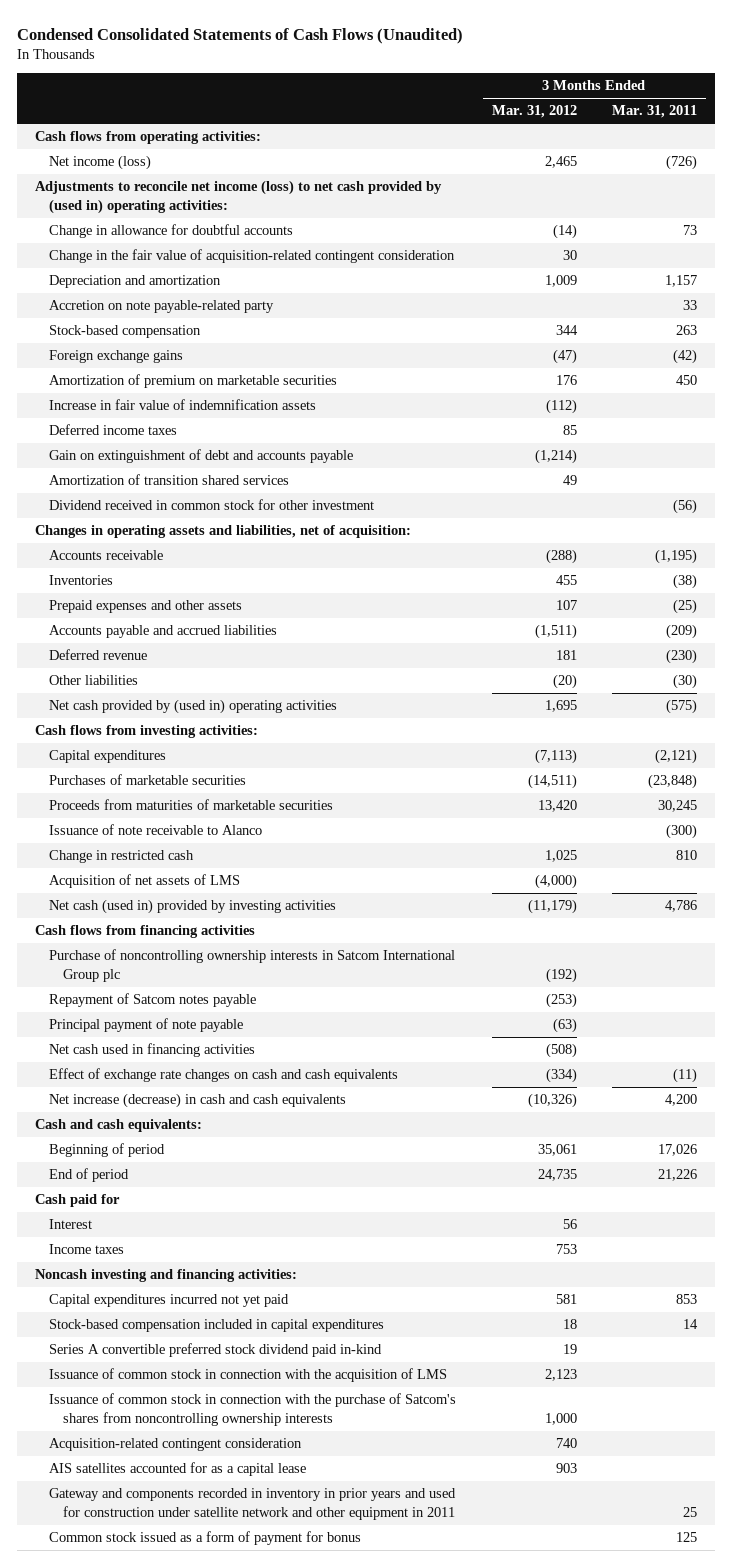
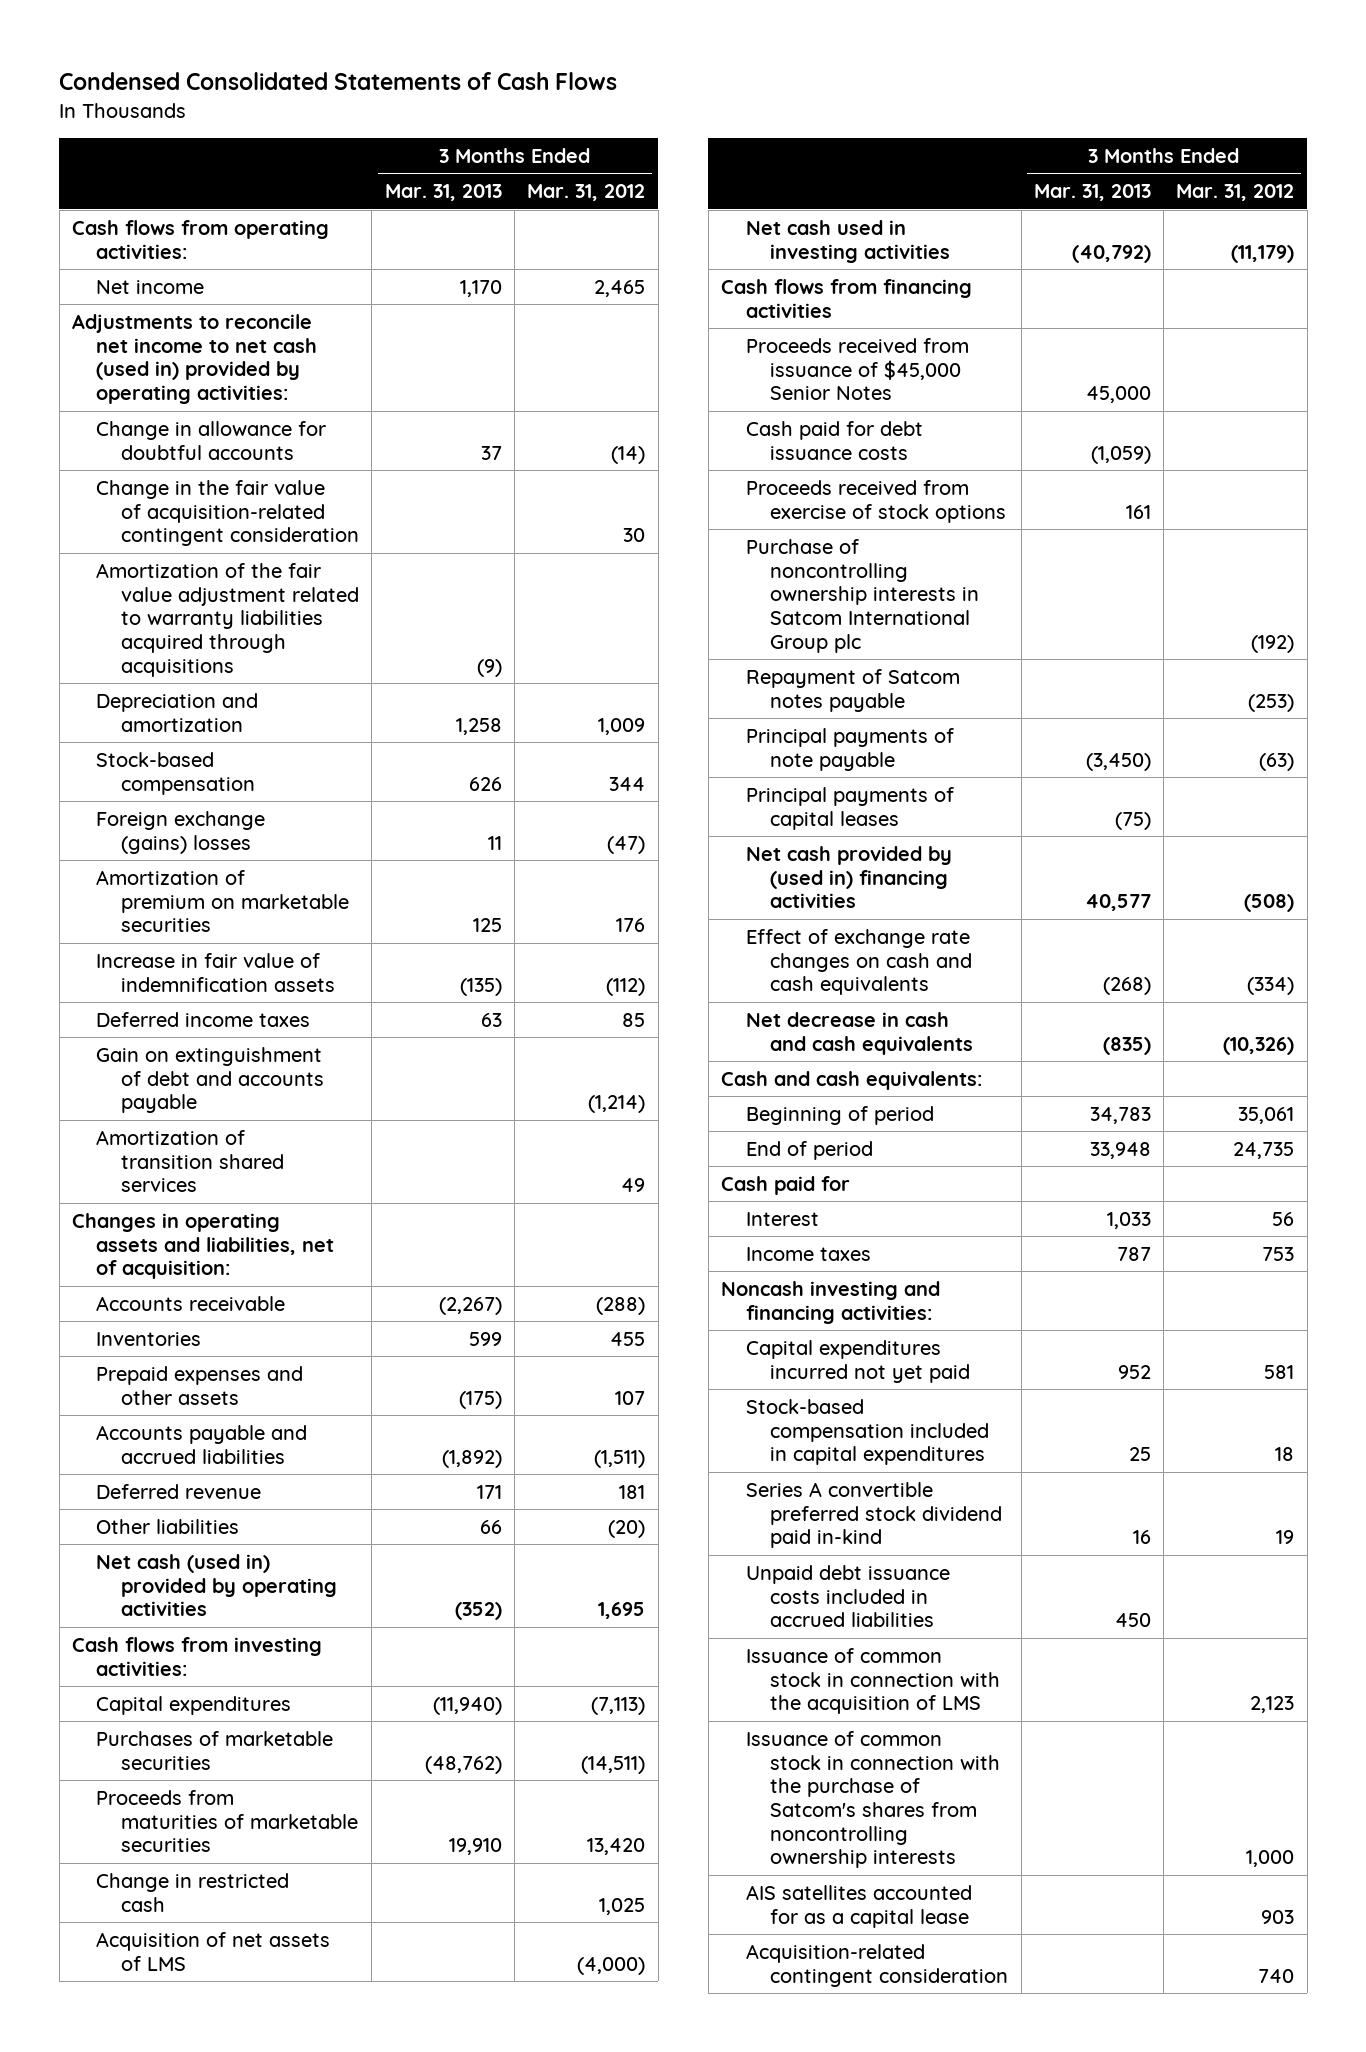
- Condensed Consolidated Statements of Cash Flows (Unaudited)
+ Condensed Consolidated Statements of Cash Flows
- | 3 Months Ended Mar. 31, 2012 | 3 Months Ended Mar. 31, 2011
+ | 3 Months Ended Mar. 31, 2013 | 3 Months Ended Mar. 31, 2012
- Net income (loss) | 2,465 | (726)
- Adjustments to reconcile net income (loss) to net cash provided by (used in) operating activities:
+ Net income | 1,170 | 2,465
+ Adjustments to reconcile net income to net cash (used in) provided by operating activities:
+ Amortization of the fair value adjustment related to warranty liabilities acquired through acquisitions | (9) |
- Accretion on note payable-related party | | 33
- Foreign exchange gains | (47) | (42)
+ Foreign exchange (gains) losses | 11 | (47)
- Dividend received in common stock for other investment | | (56)
- Net cash provided by (used in) operating activities | 1,695 | (575)
+ Net cash (used in) provided by operating activities | (352) | 1,695
- Issuance of note receivable to Alanco | | (300)
- Net cash (used in) provided by investing activities | (11,179) | 4,786
+ Net cash used in investing activities | (40,792) | (11,179)
+ Proceeds received from issuance of $45,000 Senior Notes | 45,000 |
+ Cash paid for debt issuance costs | (1,059) |
+ Proceeds received from exercise of stock options | 161 |
- Principal payment of note payable | (63) |
- Net cash used in financing activities | (508) |
+ Principal payments of note payable | (3,450) | (63)
+ Principal payments of capital leases | (75) |
+ Net cash provided by (used in) financing activities | 40,577 | (508)
- Net increase (decrease) in cash and cash equivalents | (10,326) | 4,200
+ Net decrease in cash and cash equivalents | (835) | (10,326)
+ Unpaid debt issuance costs included in accrued liabilities | 450 |
- Gateway and components recorded in inventory in prior years and used for construction under satellite network and other equipment in 2011 | | 25
- Common stock issued as a form of payment for bonus | | 125
moved down: Acquisition-related contingent consideration | | 740

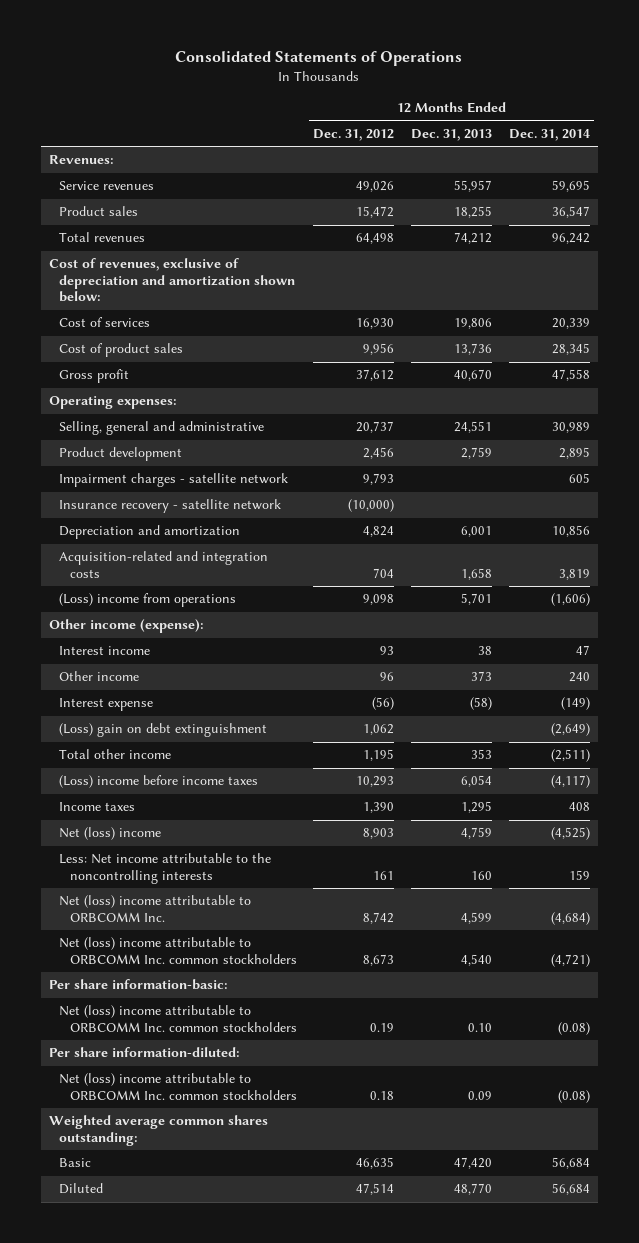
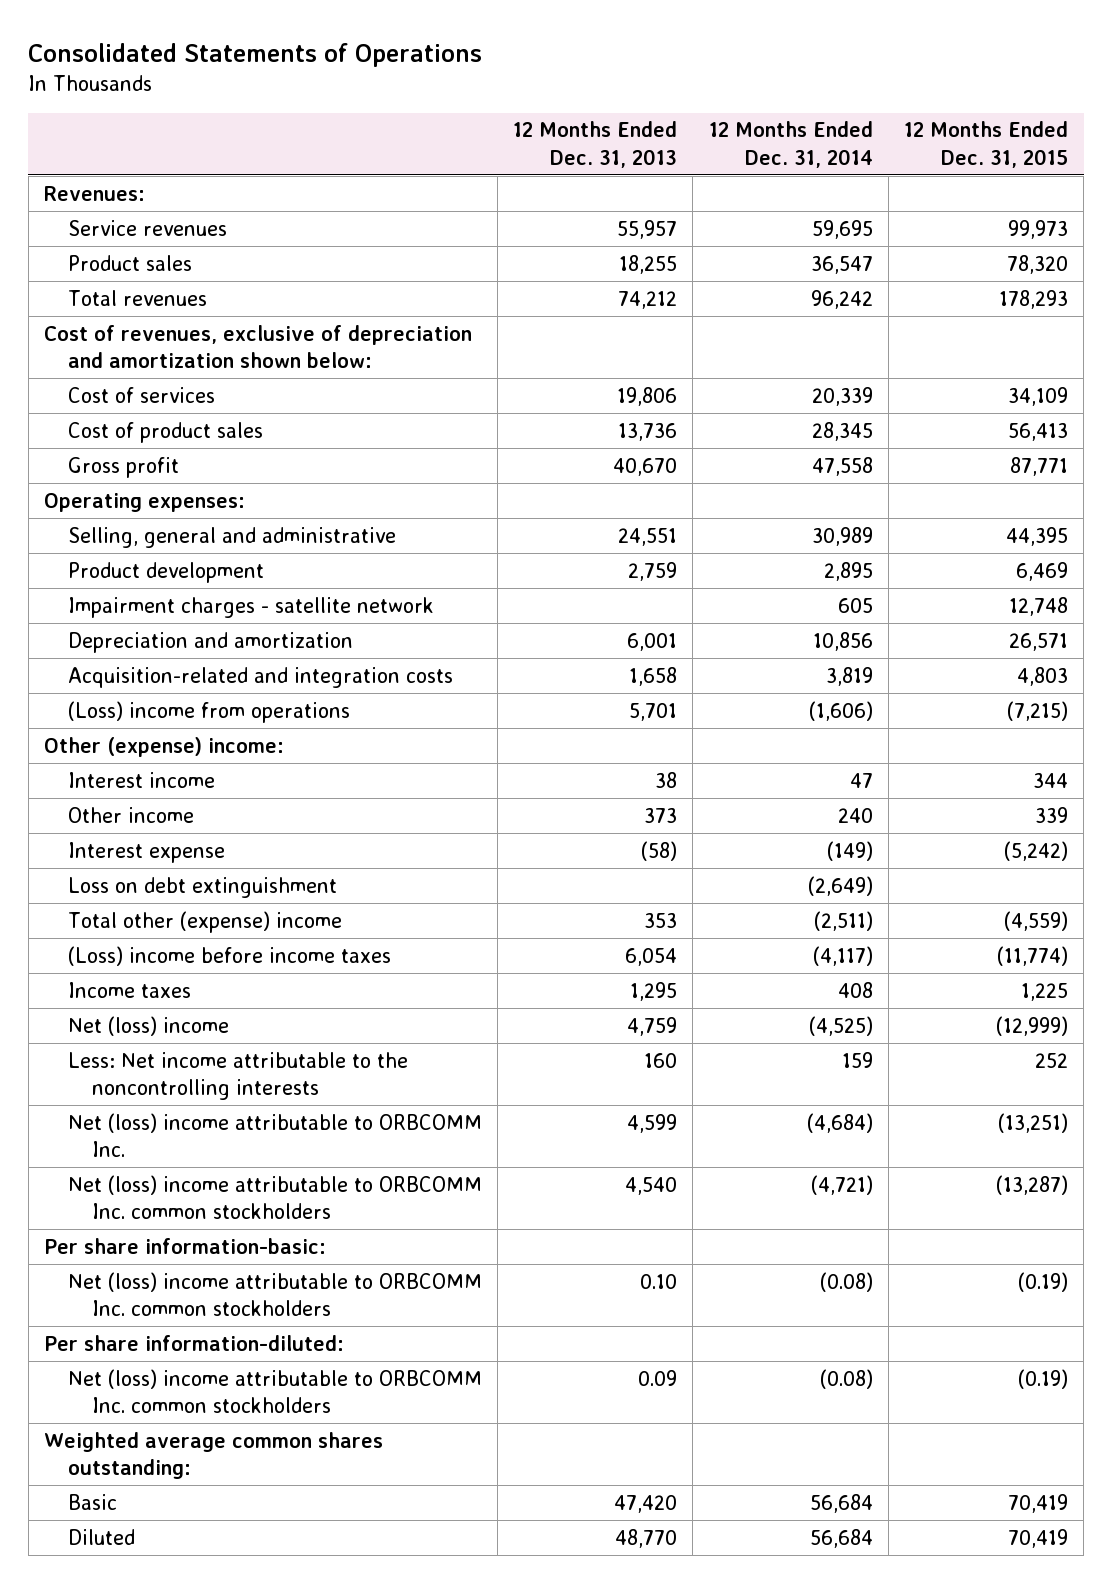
- | 12 Months Ended Dec. 31, 2012 | 12 Months Ended Dec. 31, 2013 | 12 Months Ended Dec. 31, 2014
+ | 12 Months Ended Dec. 31, 2013 | 12 Months Ended Dec. 31, 2014 | 12 Months Ended Dec. 31, 2015
- Insurance recovery - satellite network | (10,000) | |
- Other income (expense):
+ Other (expense) income:
- (Loss) gain on debt extinguishment | 1,062 | | (2,649)
- Total other income | 1,195 | 353 | (2,511)
+ Loss on debt extinguishment | | (2,649) |
+ Total other (expense) income | 353 | (2,511) | (4,559)

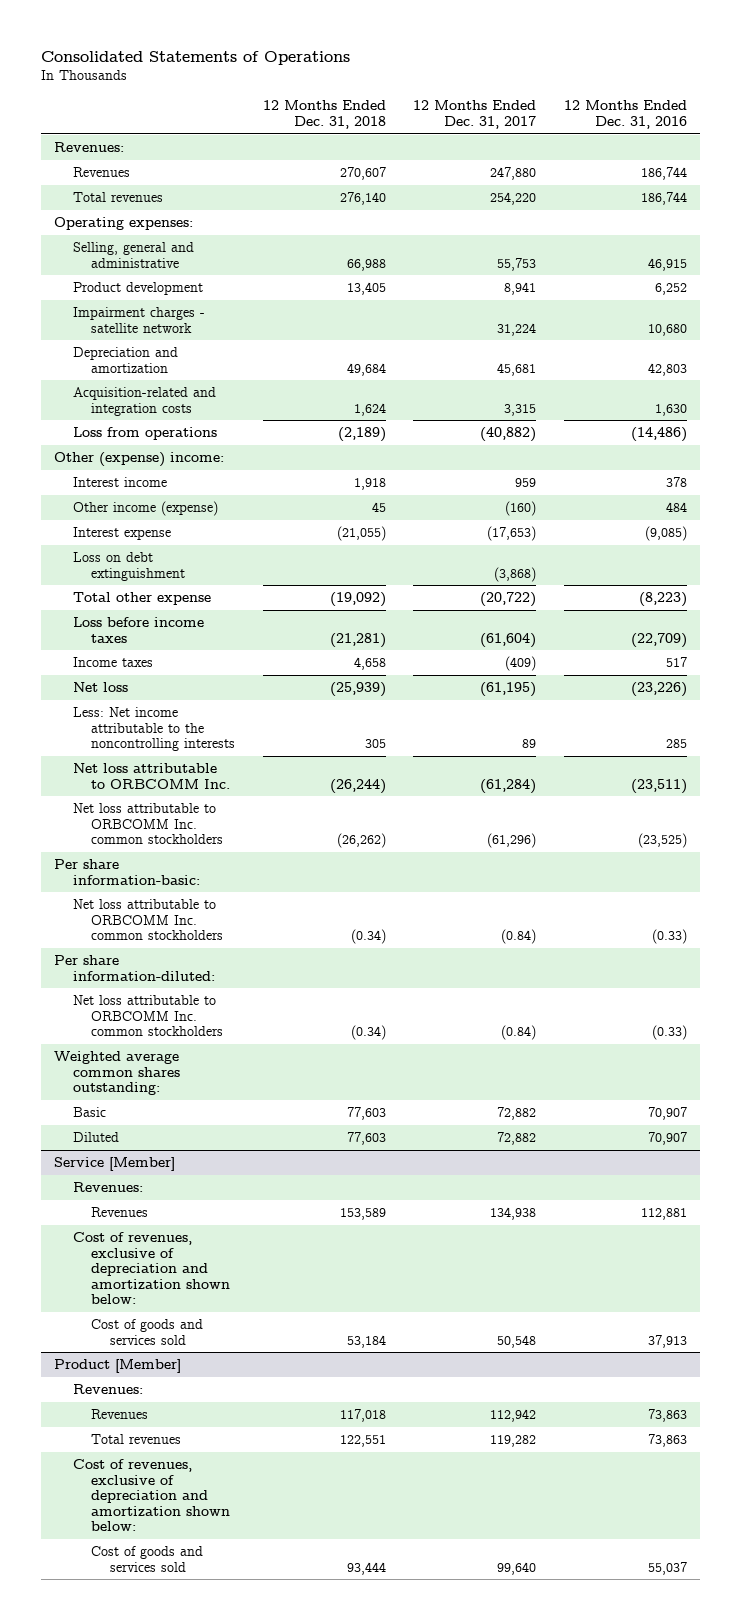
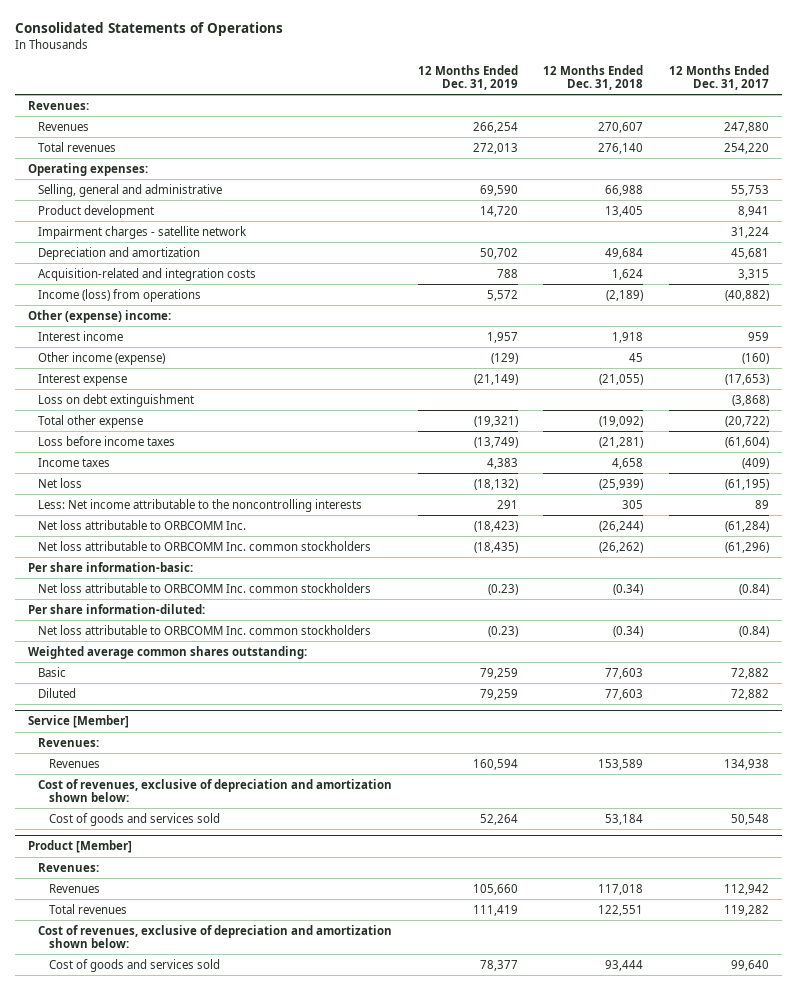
- | 12 Months Ended Dec. 31, 2018 | 12 Months Ended Dec. 31, 2017 | 12 Months Ended Dec. 31, 2016
+ | 12 Months Ended Dec. 31, 2019 | 12 Months Ended Dec. 31, 2018 | 12 Months Ended Dec. 31, 2017
- Loss from operations | (2,189) | (40,882) | (14,486)
+ Income (loss) from operations | 5,572 | (2,189) | (40,882)

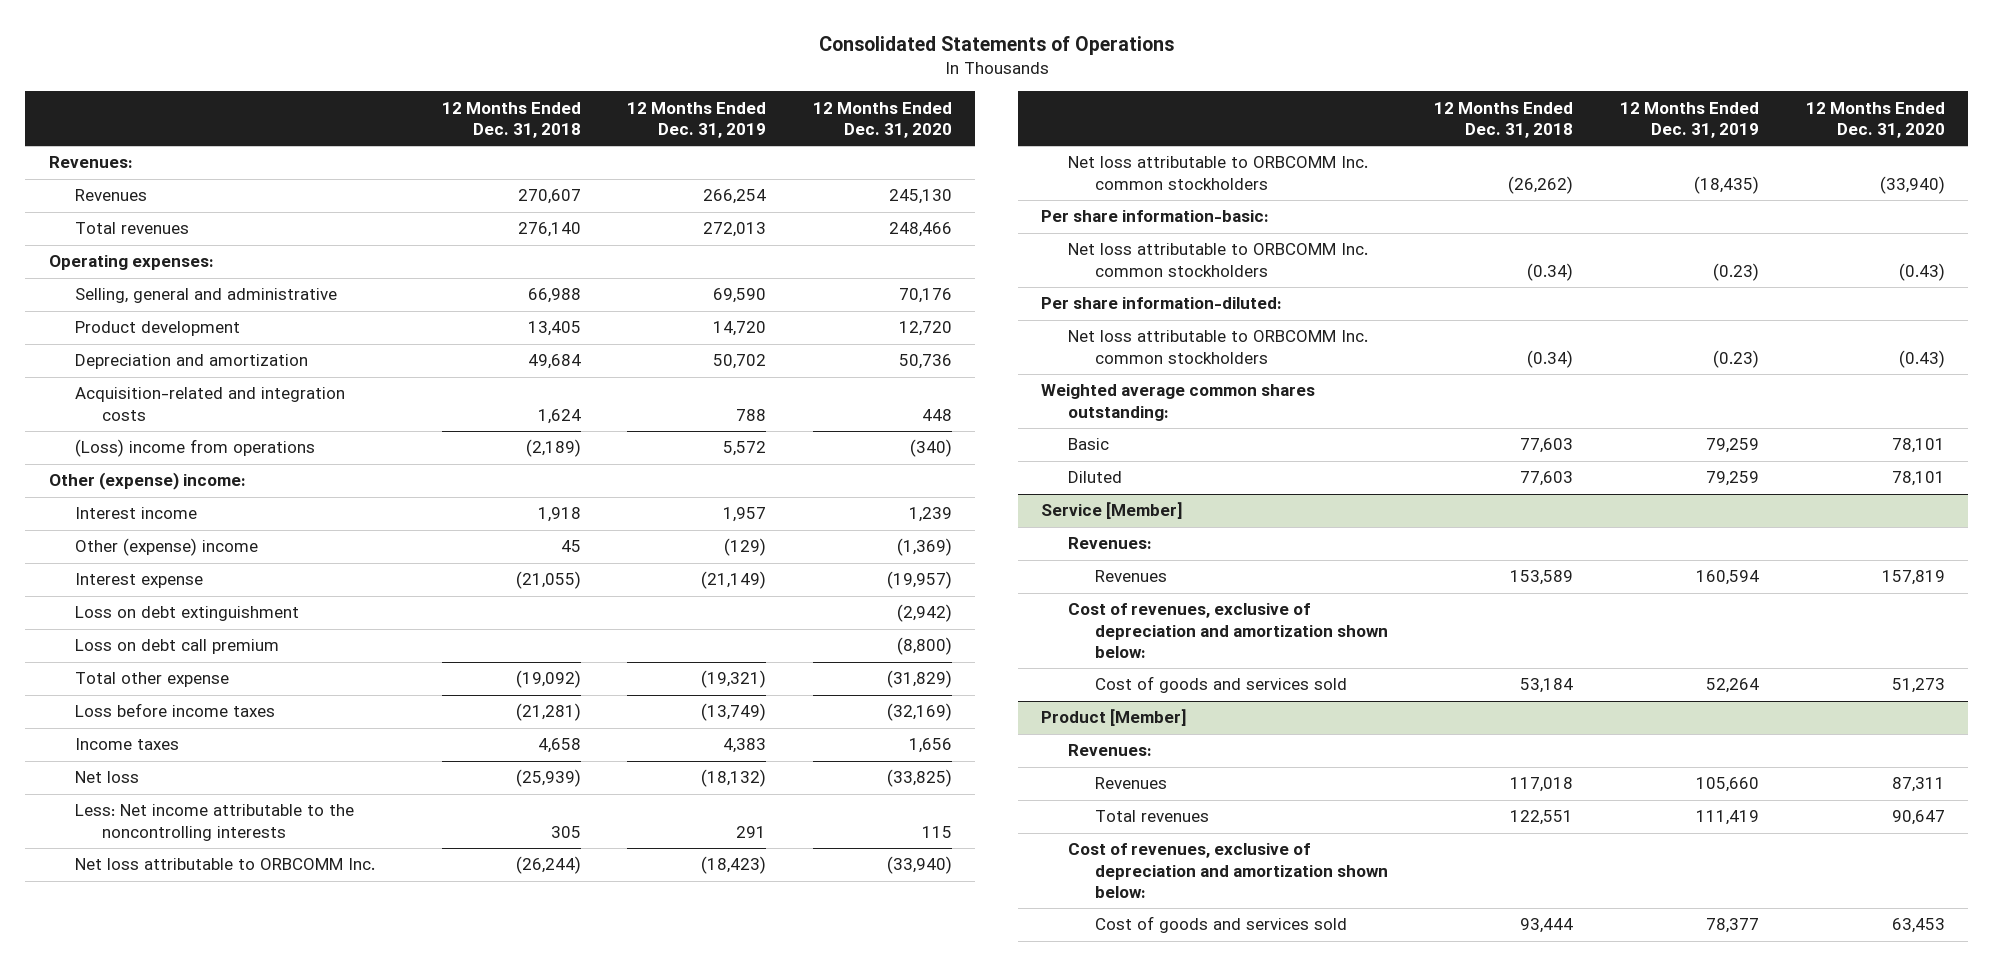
- | 12 Months Ended Dec. 31, 2019 | 12 Months Ended Dec. 31, 2018 | 12 Months Ended Dec. 31, 2017
+ | 12 Months Ended Dec. 31, 2018 | 12 Months Ended Dec. 31, 2019 | 12 Months Ended Dec. 31, 2020
- Impairment charges - satellite network | | | 31,224
- Income (loss) from operations | 5,572 | (2,189) | (40,882)
+ (Loss) income from operations | (2,189) | 5,572 | (340)
- Other income (expense) | (129) | 45 | (160)
+ Other (expense) income | 45 | (129) | (1,369)
+ Loss on debt call premium | | | (8,800)

